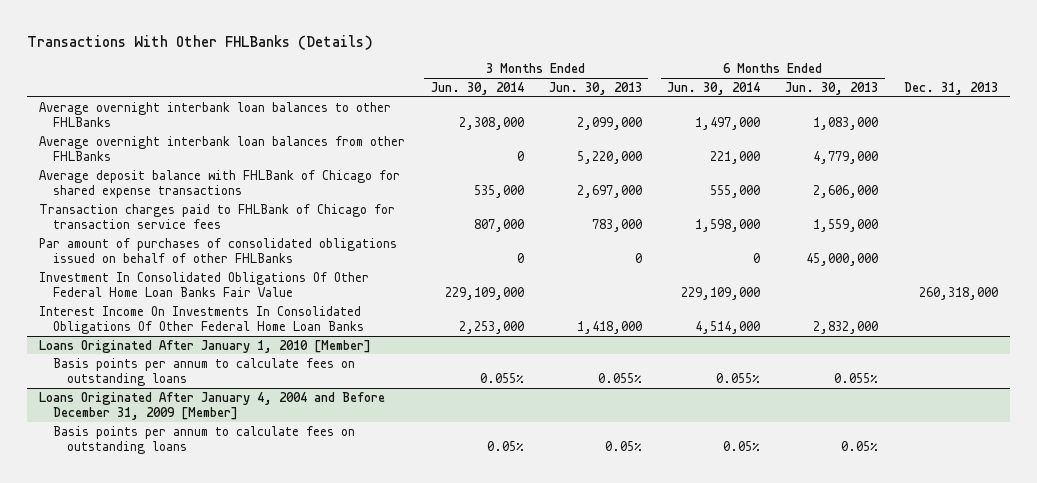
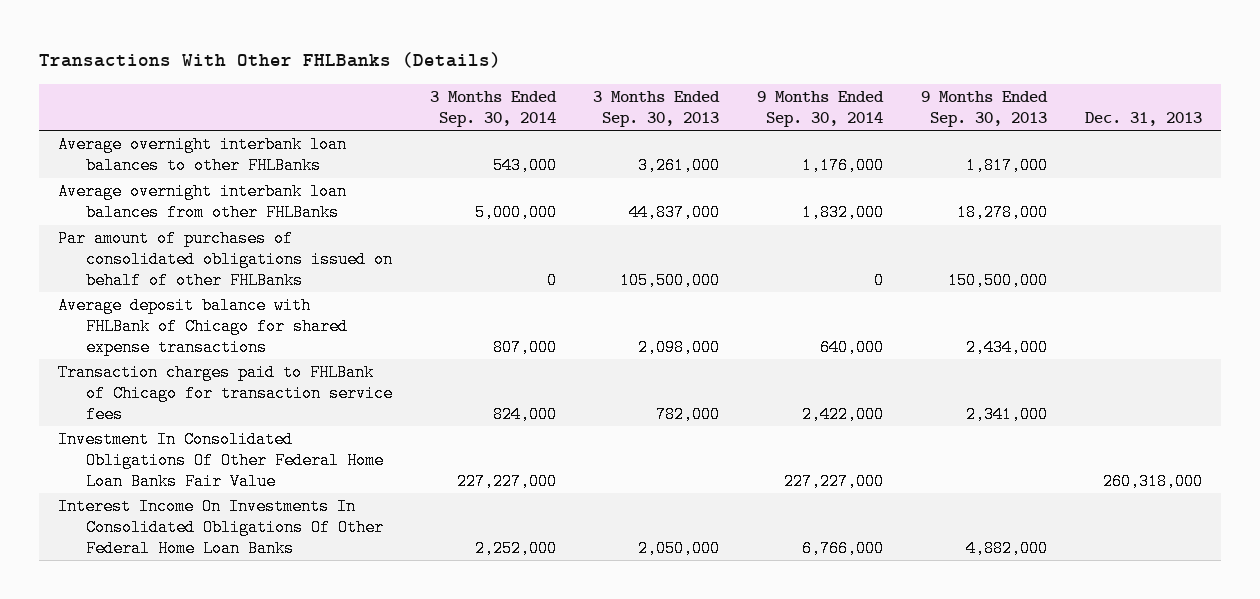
- | 3 Months Ended Jun. 30, 2014 | 3 Months Ended Jun. 30, 2013 | 6 Months Ended Jun. 30, 2014 | 6 Months Ended Jun. 30, 2013 | Dec. 31, 2013
+ | 3 Months Ended Sep. 30, 2014 | 3 Months Ended Sep. 30, 2013 | 9 Months Ended Sep. 30, 2014 | 9 Months Ended Sep. 30, 2013 | Dec. 31, 2013
moved up: Par amount of purchases of consolidated obligations issued on behalf of other FHLBanks | 0 | 105,500,000 | 0 | 150,500,000 |
- Loans Originated After January 1, 2010 [Member]
- Basis points per annum to calculate fees on outstanding loans | 0.055% | 0.055% | 0.055% | 0.055% |
- Loans Originated After January 4, 2004 and Before December 31, 2009 [Member]
- Basis points per annum to calculate fees on outstanding loans | 0.05% | 0.05% | 0.05% | 0.05% |

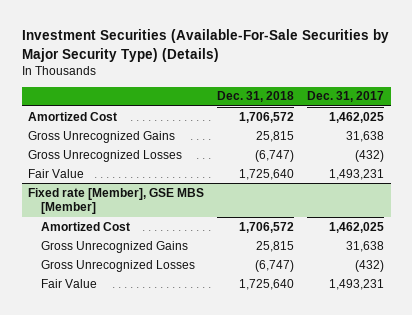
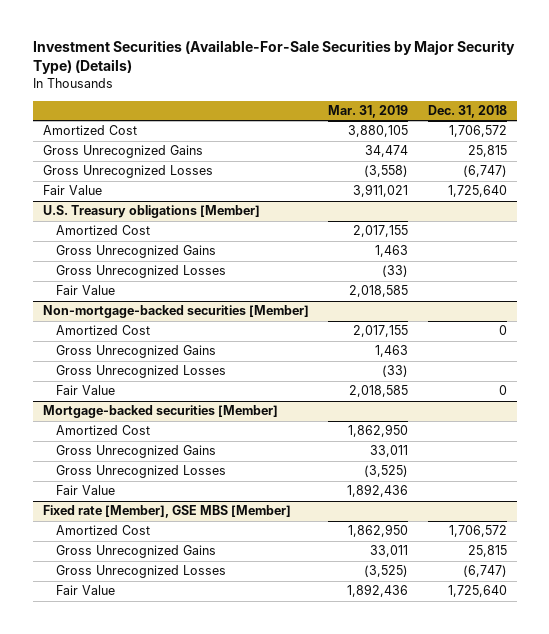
- | Dec. 31, 2018 | Dec. 31, 2017
+ | Mar. 31, 2019 | Dec. 31, 2018
+ U.S. Treasury obligations [Member]
+ Amortized Cost | 2,017,155 |
+ Gross Unrecognized Gains | 1,463 |
+ Gross Unrecognized Losses | (33) |
+ Fair Value | 2,018,585 |
+ Non-mortgage-backed securities [Member]
+ Amortized Cost | 2,017,155 | 0
+ Gross Unrecognized Gains | 1,463 |
+ Gross Unrecognized Losses | (33) |
+ Fair Value | 2,018,585 | 0
+ Mortgage-backed securities [Member]
+ Amortized Cost | 1,862,950 |
+ Gross Unrecognized Gains | 33,011 |
+ Gross Unrecognized Losses | (3,525) |
+ Fair Value | 1,892,436 |

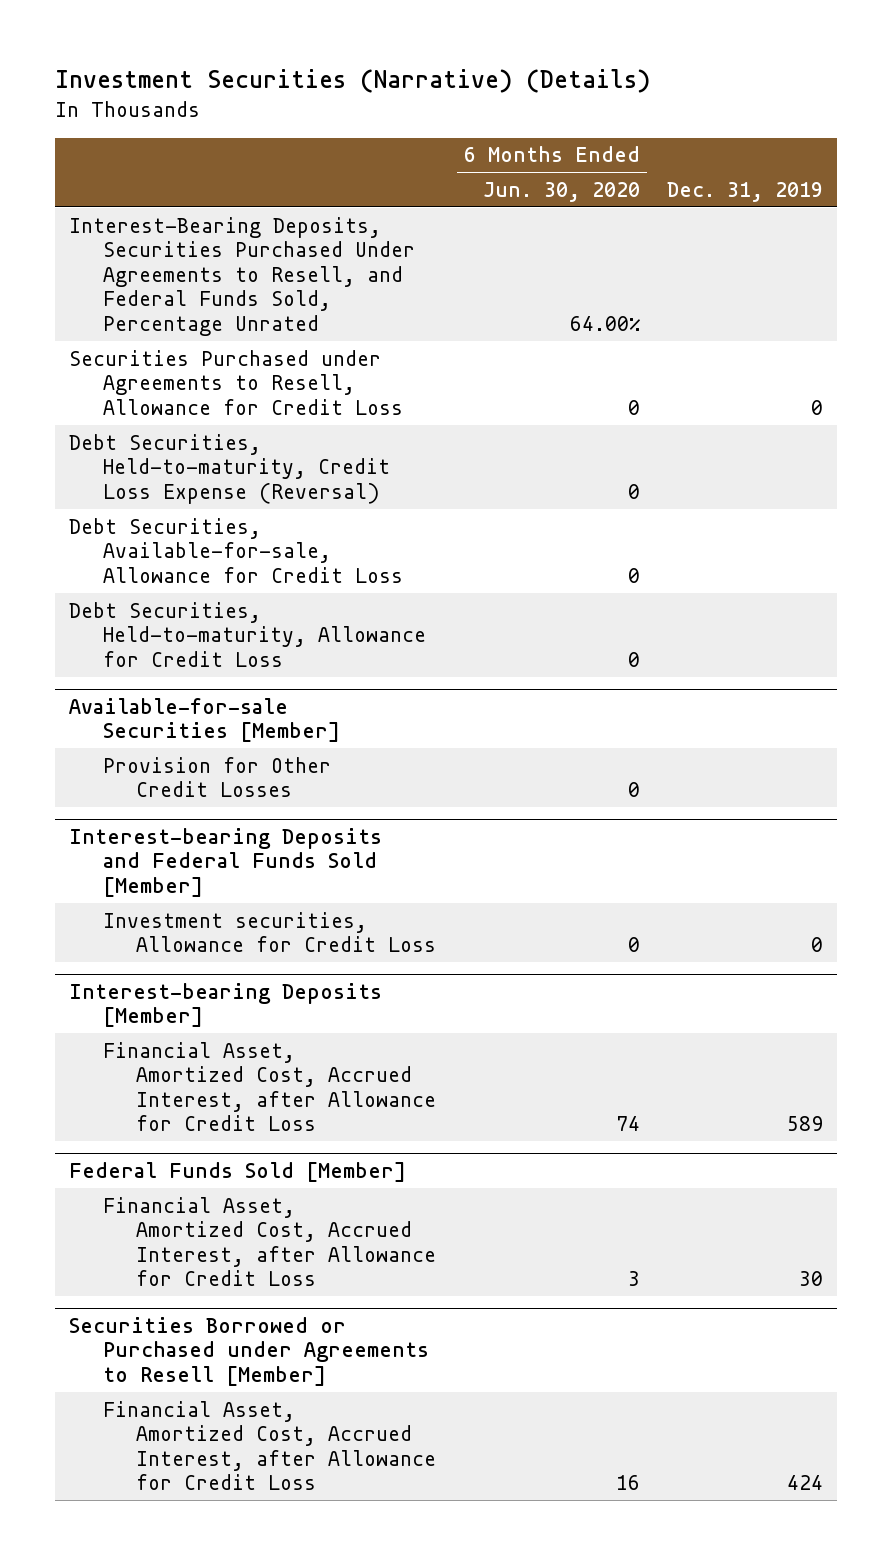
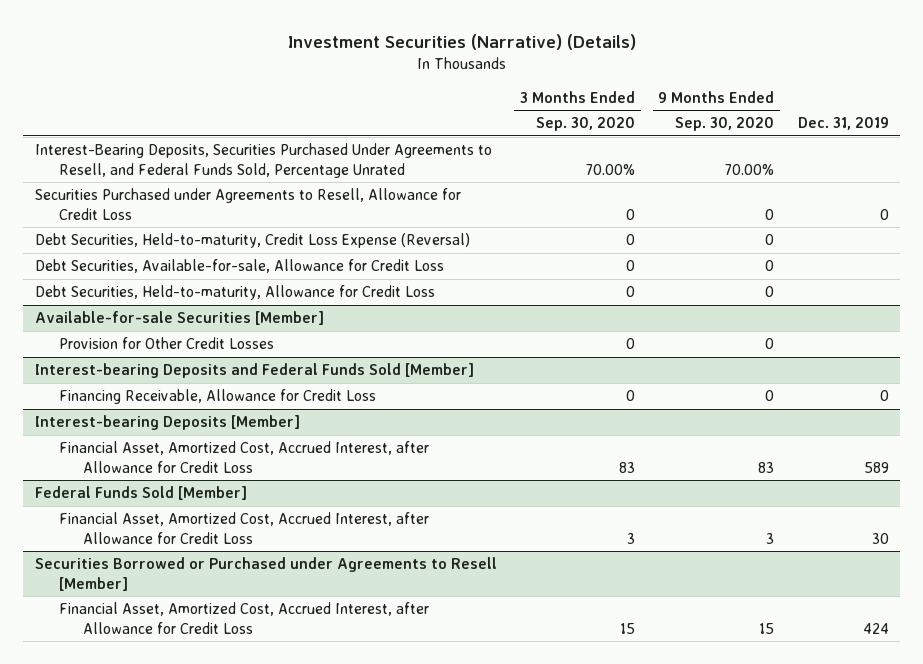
- | 6 Months Ended Jun. 30, 2020 | Dec. 31, 2019
+ | 3 Months Ended Sep. 30, 2020 | 9 Months Ended Sep. 30, 2020 | Dec. 31, 2019
@ Interest-bearing Deposits and Federal Funds Sold [Member]
- Investment securities, Allowance for Credit Loss | 0 | 0
+ Financing Receivable, Allowance for Credit Loss | 0 | 0 | 0

